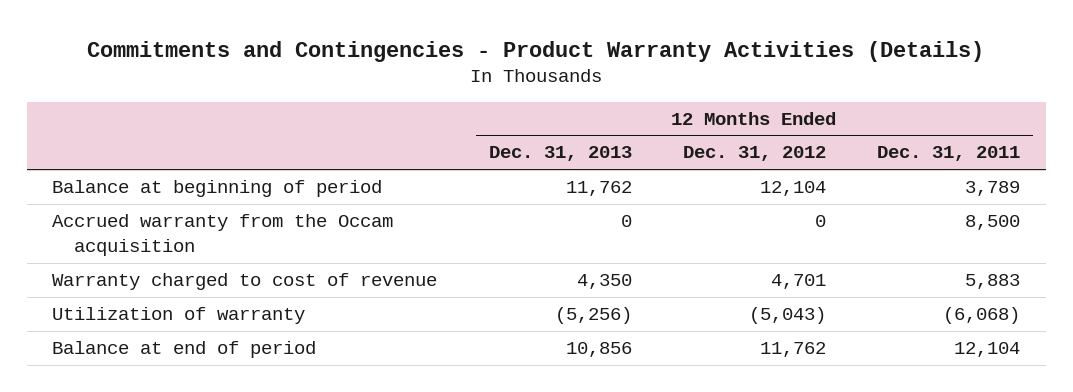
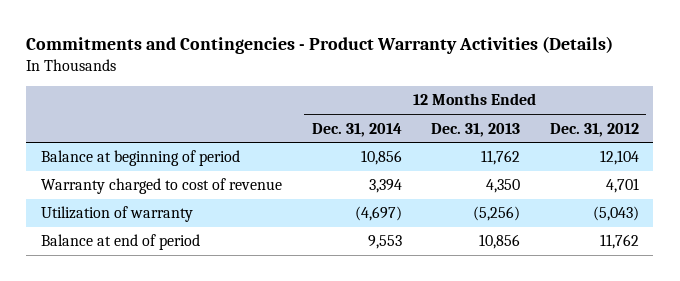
- | 12 Months Ended Dec. 31, 2013 | 12 Months Ended Dec. 31, 2012 | 12 Months Ended Dec. 31, 2011
+ | 12 Months Ended Dec. 31, 2014 | 12 Months Ended Dec. 31, 2013 | 12 Months Ended Dec. 31, 2012
- Accrued warranty from the Occam acquisition | 0 | 0 | 8,500

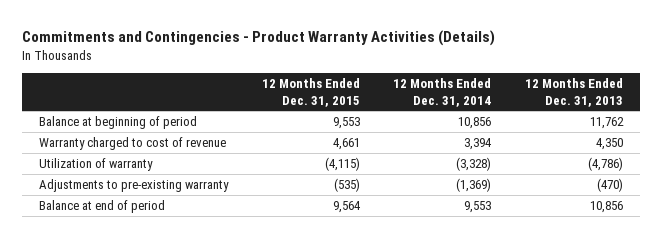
- | 12 Months Ended Dec. 31, 2014 | 12 Months Ended Dec. 31, 2013 | 12 Months Ended Dec. 31, 2012
+ | 12 Months Ended Dec. 31, 2015 | 12 Months Ended Dec. 31, 2014 | 12 Months Ended Dec. 31, 2013
- Utilization of warranty | (4,697) | (5,256) | (5,043)
+ Utilization of warranty | (4,115) | (3,328) | (4,786)
+ Adjustments to pre-existing warranty | (535) | (1,369) | (470)

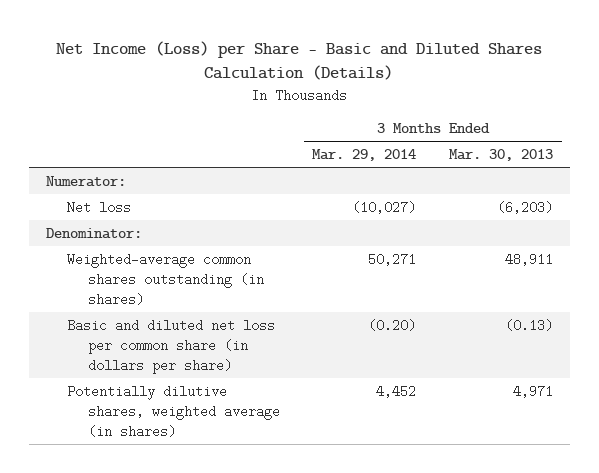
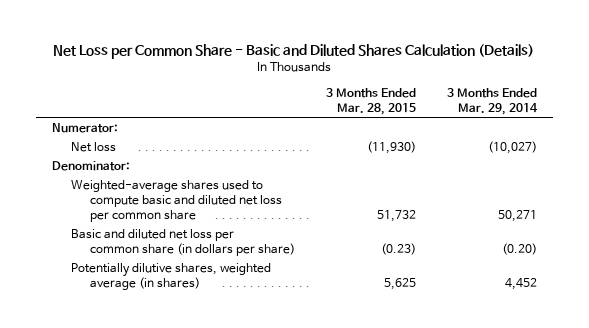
- Net Income (Loss) per Share - Basic and Diluted Shares Calculation (Details)
+ Net Loss per Common Share - Basic and Diluted Shares Calculation (Details)
- | 3 Months Ended Mar. 29, 2014 | 3 Months Ended Mar. 30, 2013
+ | 3 Months Ended Mar. 28, 2015 | 3 Months Ended Mar. 29, 2014
- Weighted-average common shares outstanding (in shares) | 50,271 | 48,911
+ Weighted-average shares used to compute basic and diluted net loss per common share | 51,732 | 50,271

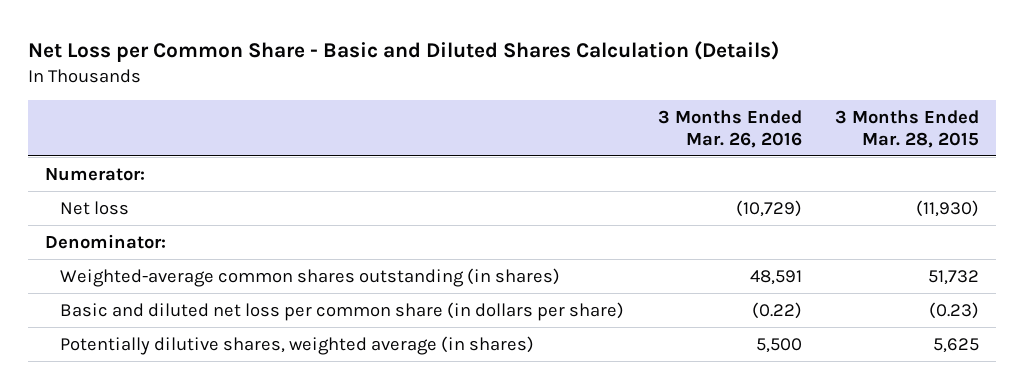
- | 3 Months Ended Mar. 28, 2015 | 3 Months Ended Mar. 29, 2014
+ | 3 Months Ended Mar. 26, 2016 | 3 Months Ended Mar. 28, 2015
- Weighted-average shares used to compute basic and diluted net loss per common share | 51,732 | 50,271
+ Weighted-average common shares outstanding (in shares) | 48,591 | 51,732

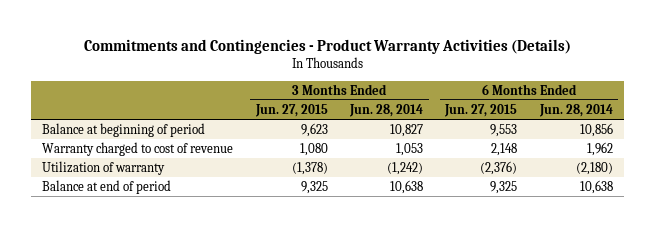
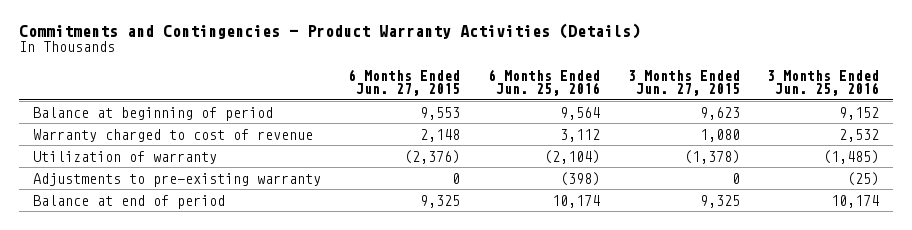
- | 3 Months Ended Jun. 27, 2015 | 3 Months Ended Jun. 28, 2014 | 6 Months Ended Jun. 27, 2015 | 6 Months Ended Jun. 28, 2014
+ | 6 Months Ended Jun. 27, 2015 | 6 Months Ended Jun. 25, 2016 | 3 Months Ended Jun. 27, 2015 | 3 Months Ended Jun. 25, 2016
+ Adjustments to pre-existing warranty | 0 | (398) | 0 | (25)

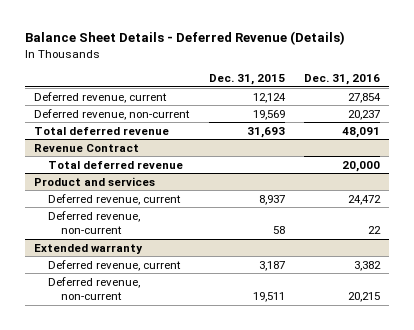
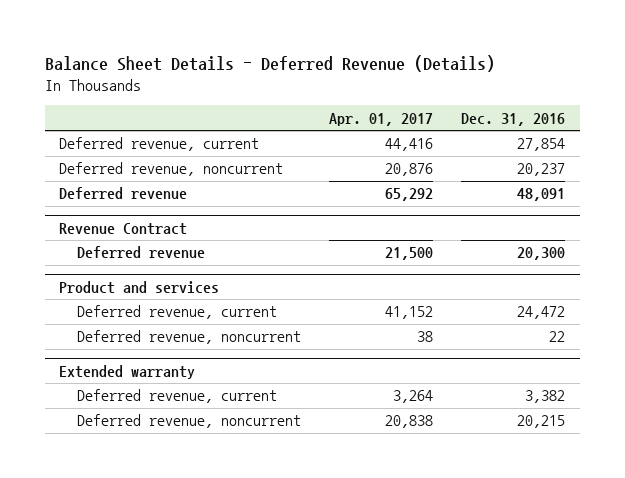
- | Dec. 31, 2015 | Dec. 31, 2016
+ | Apr. 01, 2017 | Dec. 31, 2016
- Deferred revenue, non-current | 19,569 | 20,237
- Total deferred revenue | 31,693 | 48,091
+ Deferred revenue, noncurrent | 20,876 | 20,237
+ Deferred revenue | 65,292 | 48,091
@ Revenue Contract
- Total deferred revenue | | 20,000
+ Deferred revenue | 21,500 | 20,300
@ Product and services
- Deferred revenue, non-current | 58 | 22
+ Deferred revenue, noncurrent | 38 | 22
@ Extended warranty
- Deferred revenue, non-current | 19,511 | 20,215
+ Deferred revenue, noncurrent | 20,838 | 20,215

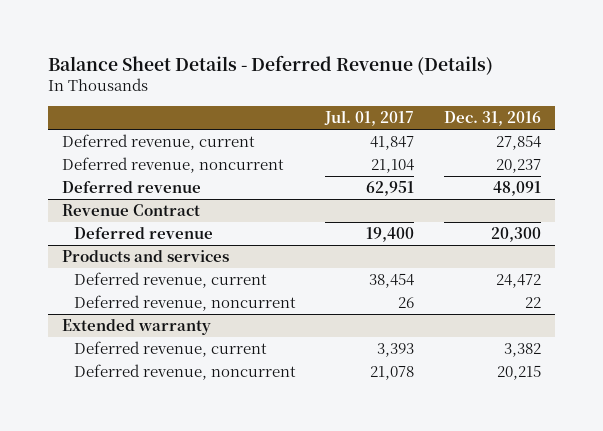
- | Apr. 01, 2017 | Dec. 31, 2016
+ | Jul. 01, 2017 | Dec. 31, 2016
- Product and services
+ Products and services

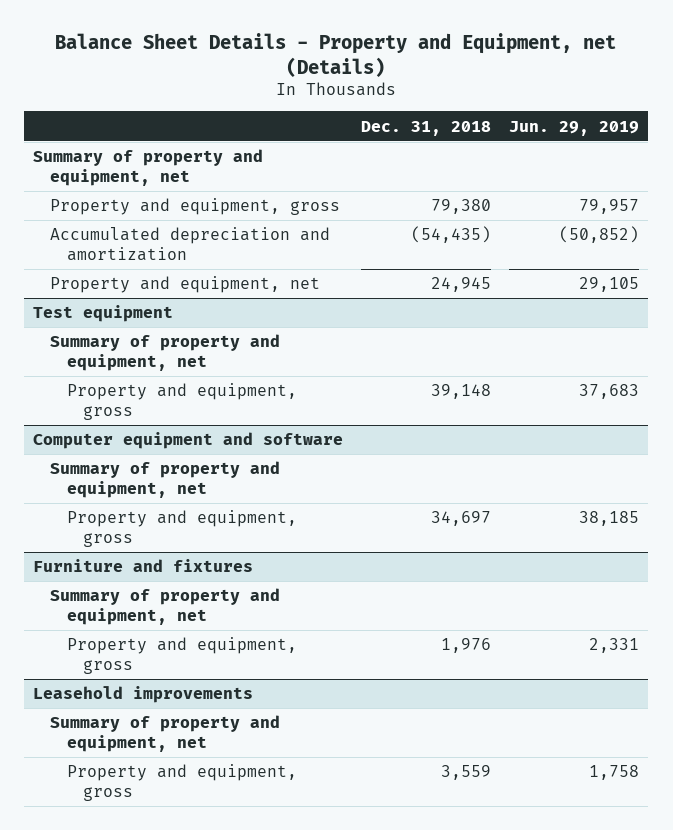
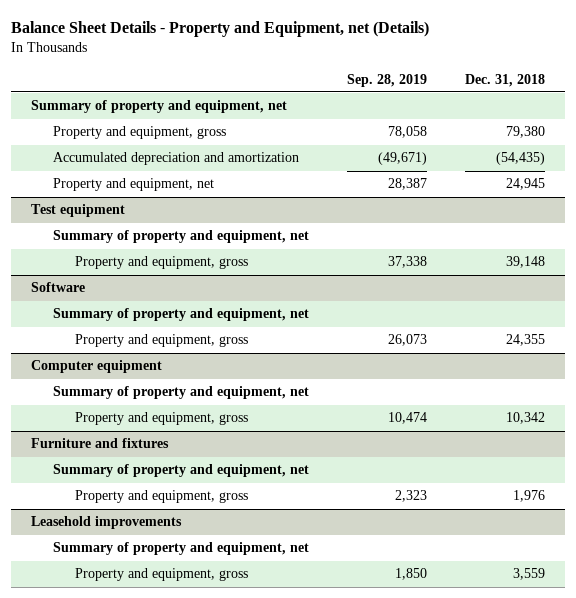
- | Dec. 31, 2018 | Jun. 29, 2019
+ | Sep. 28, 2019 | Dec. 31, 2018
- Computer equipment and software
+ Software
- Property and equipment, gross | 34,697 | 38,185
+ Property and equipment, gross | 26,073 | 24,355
+ Computer equipment
+ Summary of property and equipment, net
+ Property and equipment, gross | 10,474 | 10,342

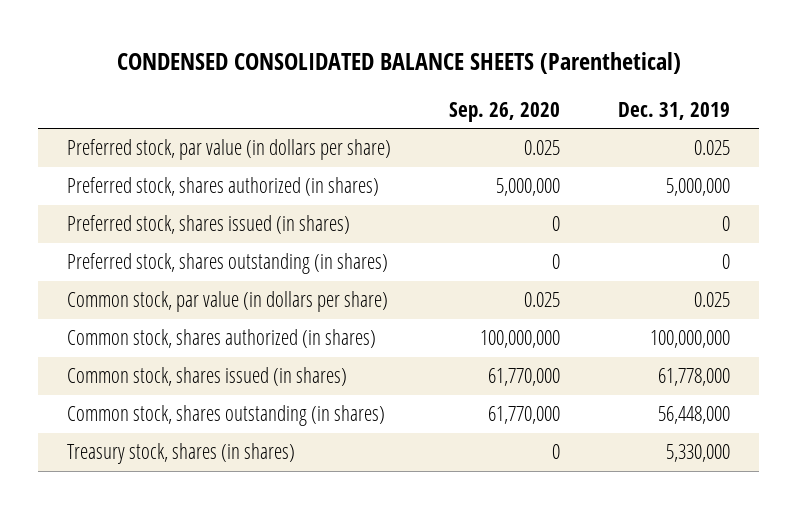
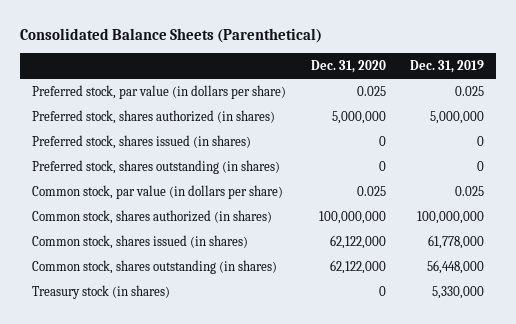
- CONDENSED CONSOLIDATED BALANCE SHEETS (Parenthetical)
+ Consolidated Balance Sheets (Parenthetical)
- | Sep. 26, 2020 | Dec. 31, 2019
+ | Dec. 31, 2020 | Dec. 31, 2019
- Treasury stock, shares (in shares) | 0 | 5,330,000
+ Treasury stock (in shares) | 0 | 5,330,000

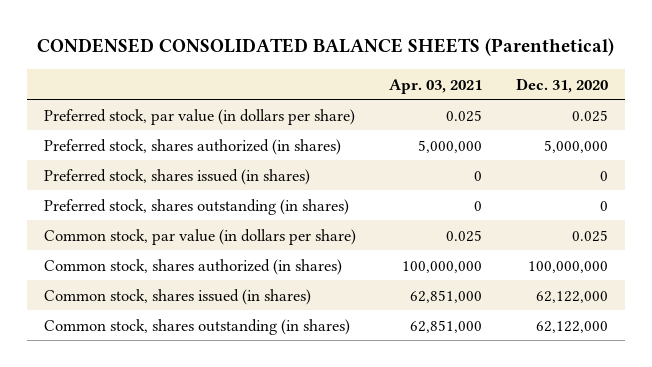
- Consolidated Balance Sheets (Parenthetical)
+ CONDENSED CONSOLIDATED BALANCE SHEETS (Parenthetical)
- | Dec. 31, 2020 | Dec. 31, 2019
+ | Apr. 03, 2021 | Dec. 31, 2020
- Treasury stock (in shares) | 0 | 5,330,000

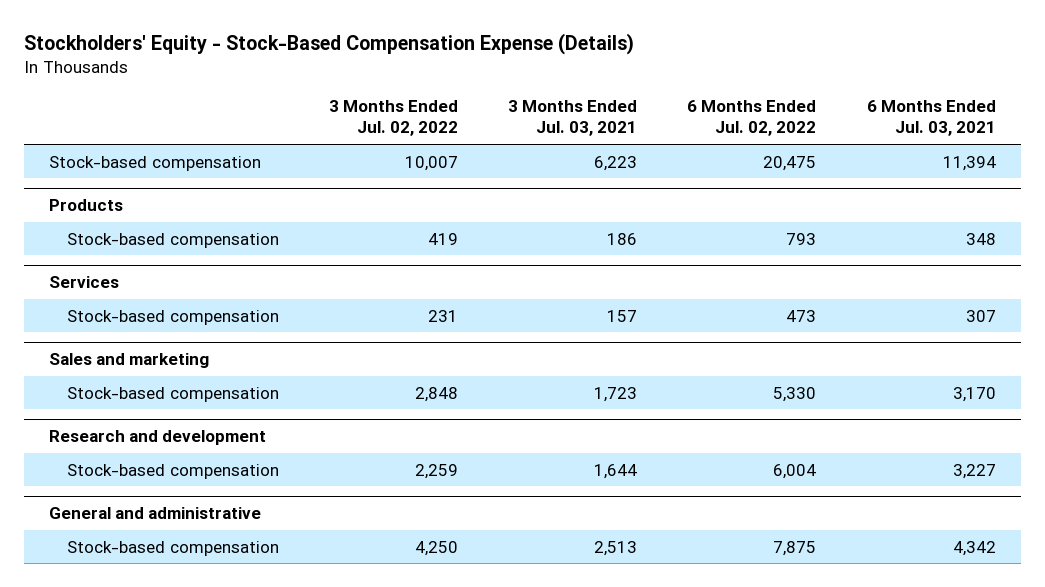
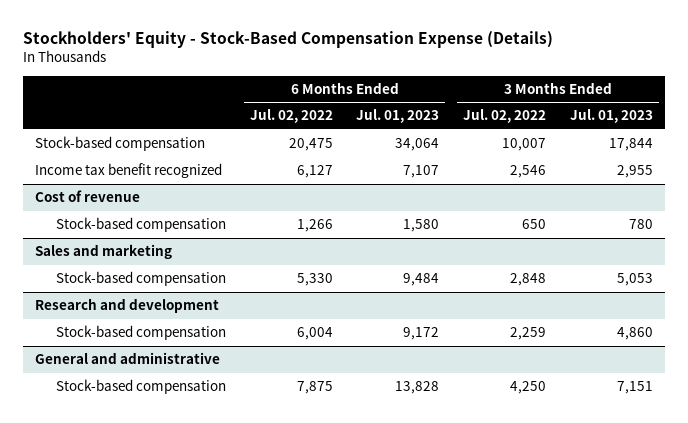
- | 3 Months Ended Jul. 02, 2022 | 3 Months Ended Jul. 03, 2021 | 6 Months Ended Jul. 02, 2022 | 6 Months Ended Jul. 03, 2021
+ | 6 Months Ended Jul. 02, 2022 | 6 Months Ended Jul. 01, 2023 | 3 Months Ended Jul. 02, 2022 | 3 Months Ended Jul. 01, 2023
- Products
- Stock-based compensation | 419 | 186 | 793 | 348
- Services
- Stock-based compensation | 231 | 157 | 473 | 307
+ Income tax benefit recognized | 6,127 | 7,107 | 2,546 | 2,955
+ Cost of revenue
+ Stock-based compensation | 1,266 | 1,580 | 650 | 780

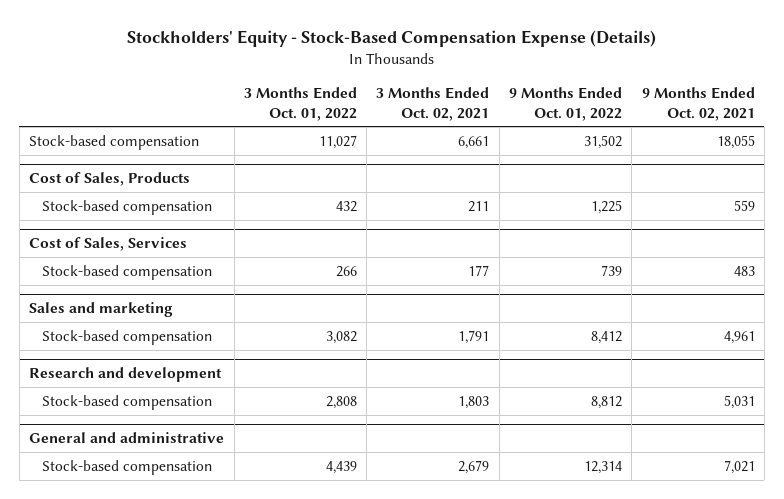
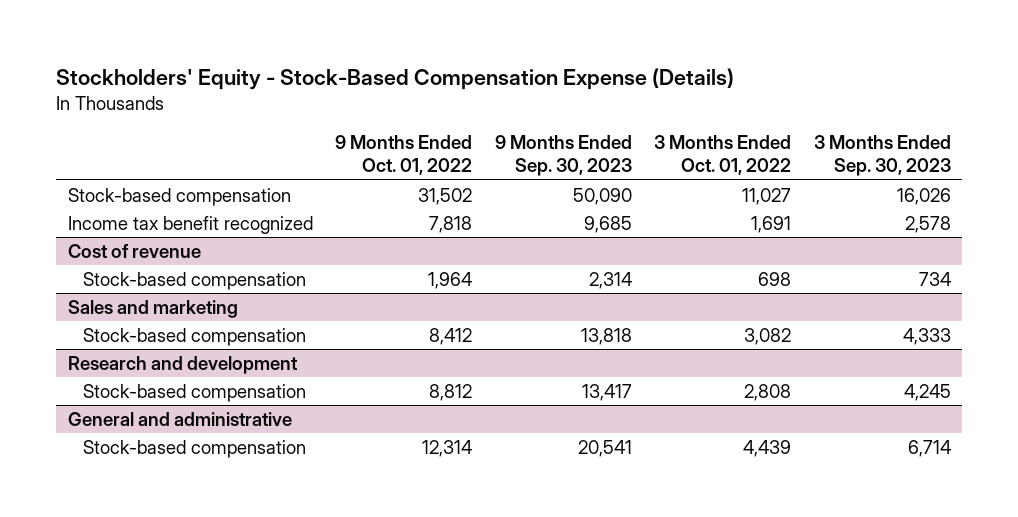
- | 3 Months Ended Oct. 01, 2022 | 3 Months Ended Oct. 02, 2021 | 9 Months Ended Oct. 01, 2022 | 9 Months Ended Oct. 02, 2021
+ | 9 Months Ended Oct. 01, 2022 | 9 Months Ended Sep. 30, 2023 | 3 Months Ended Oct. 01, 2022 | 3 Months Ended Sep. 30, 2023
- Cost of Sales, Products
- Stock-based compensation | 432 | 211 | 1,225 | 559
- Cost of Sales, Services
- Stock-based compensation | 266 | 177 | 739 | 483
+ Income tax benefit recognized | 7,818 | 9,685 | 1,691 | 2,578
+ Cost of revenue
+ Stock-based compensation | 1,964 | 2,314 | 698 | 734

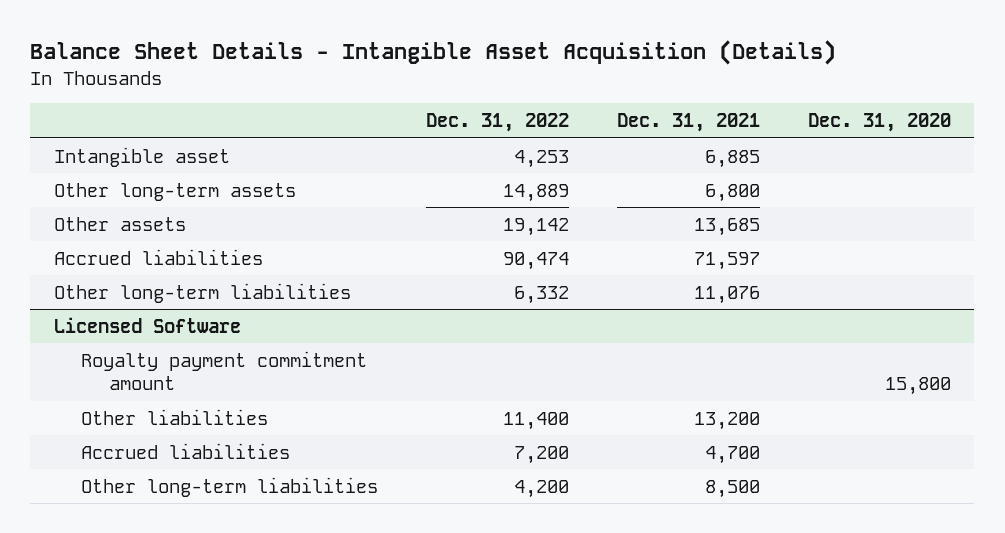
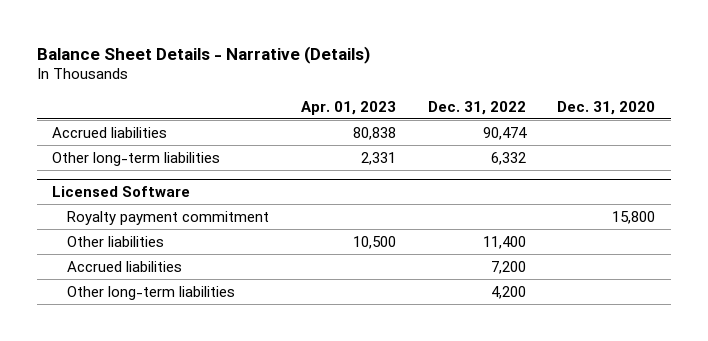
- Balance Sheet Details - Intangible Asset Acquisition (Details)
+ Balance Sheet Details - Narrative (Details)
- | Dec. 31, 2022 | Dec. 31, 2021 | Dec. 31, 2020
+ | Apr. 01, 2023 | Dec. 31, 2022 | Dec. 31, 2020
- Intangible asset | 4,253 | 6,885 |
- Other long-term assets | 14,889 | 6,800 |
- Other assets | 19,142 | 13,685 |
@ Licensed Software
- Royalty payment commitment amount | | | 15,800
+ Royalty payment commitment | | | 15,800

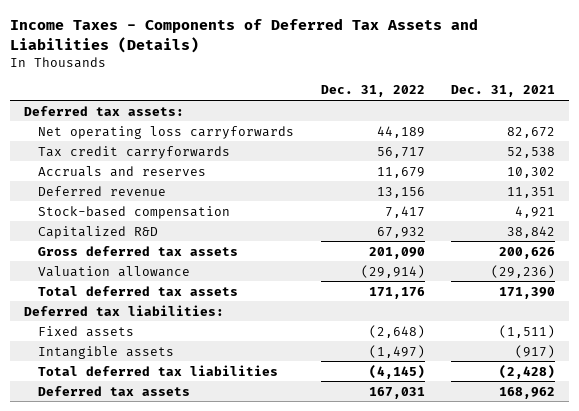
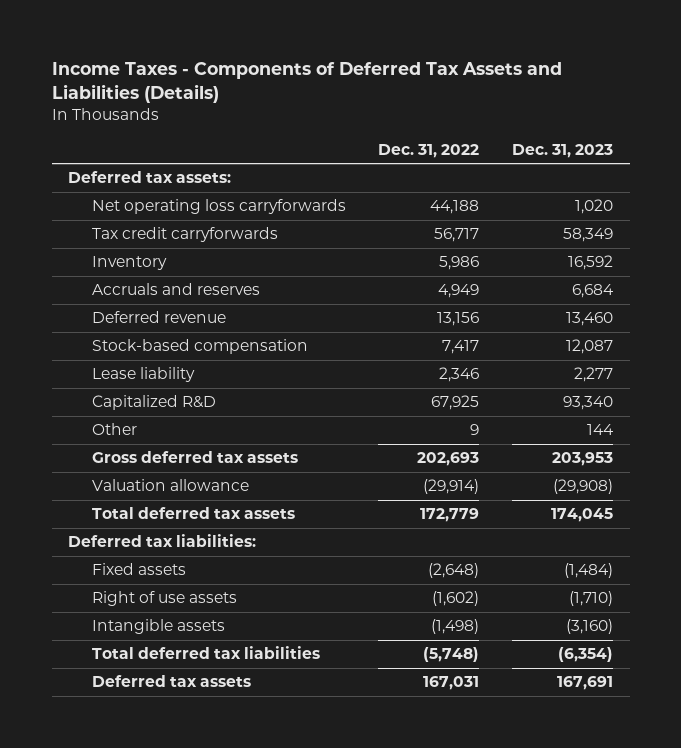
- | Dec. 31, 2022 | Dec. 31, 2021
+ | Dec. 31, 2022 | Dec. 31, 2023
- Net operating loss carryforwards | 44,189 | 82,672
+ Net operating loss carryforwards | 44,188 | 1,020
- Accruals and reserves | 11,679 | 10,302
+ Inventory | 5,986 | 16,592
+ Accruals and reserves | 4,949 | 6,684
- Capitalized R&D | 67,932 | 38,842
- Gross deferred tax assets | 201,090 | 200,626
+ Lease liability | 2,346 | 2,277
+ Capitalized R&D | 67,925 | 93,340
+ Other | 9 | 144
+ Gross deferred tax assets | 202,693 | 203,953
- Total deferred tax assets | 171,176 | 171,390
+ Total deferred tax assets | 172,779 | 174,045
- Intangible assets | (1,497) | (917)
- Total deferred tax liabilities | (4,145) | (2,428)
+ Right of use assets | (1,602) | (1,710)
+ Intangible assets | (1,498) | (3,160)
+ Total deferred tax liabilities | (5,748) | (6,354)

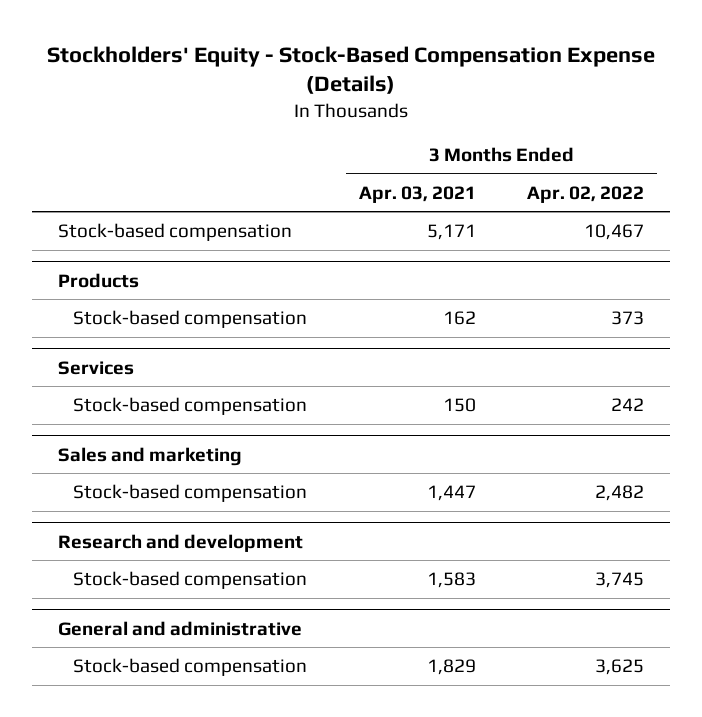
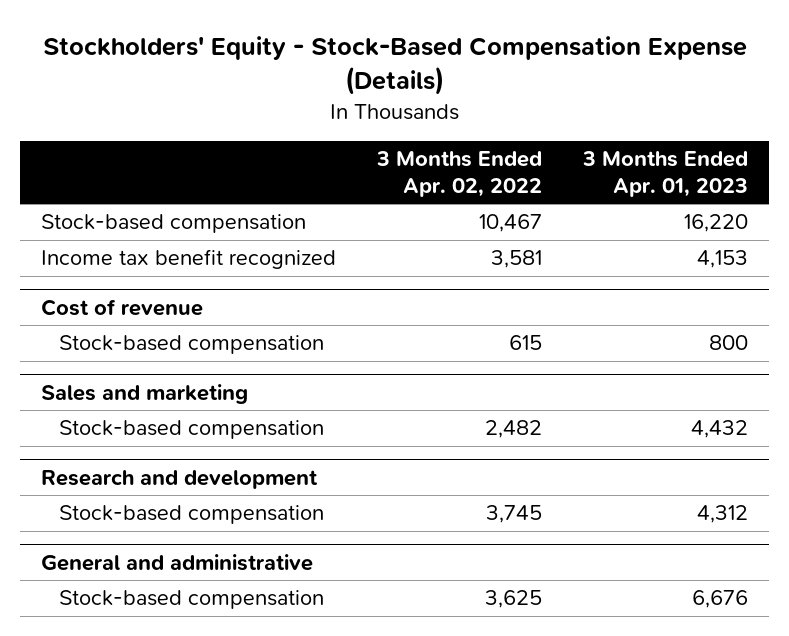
- | 3 Months Ended Apr. 03, 2021 | 3 Months Ended Apr. 02, 2022
+ | 3 Months Ended Apr. 02, 2022 | 3 Months Ended Apr. 01, 2023
- Products
- Stock-based compensation | 162 | 373
- Services
- Stock-based compensation | 150 | 242
+ Income tax benefit recognized | 3,581 | 4,153
+ Cost of revenue
+ Stock-based compensation | 615 | 800

